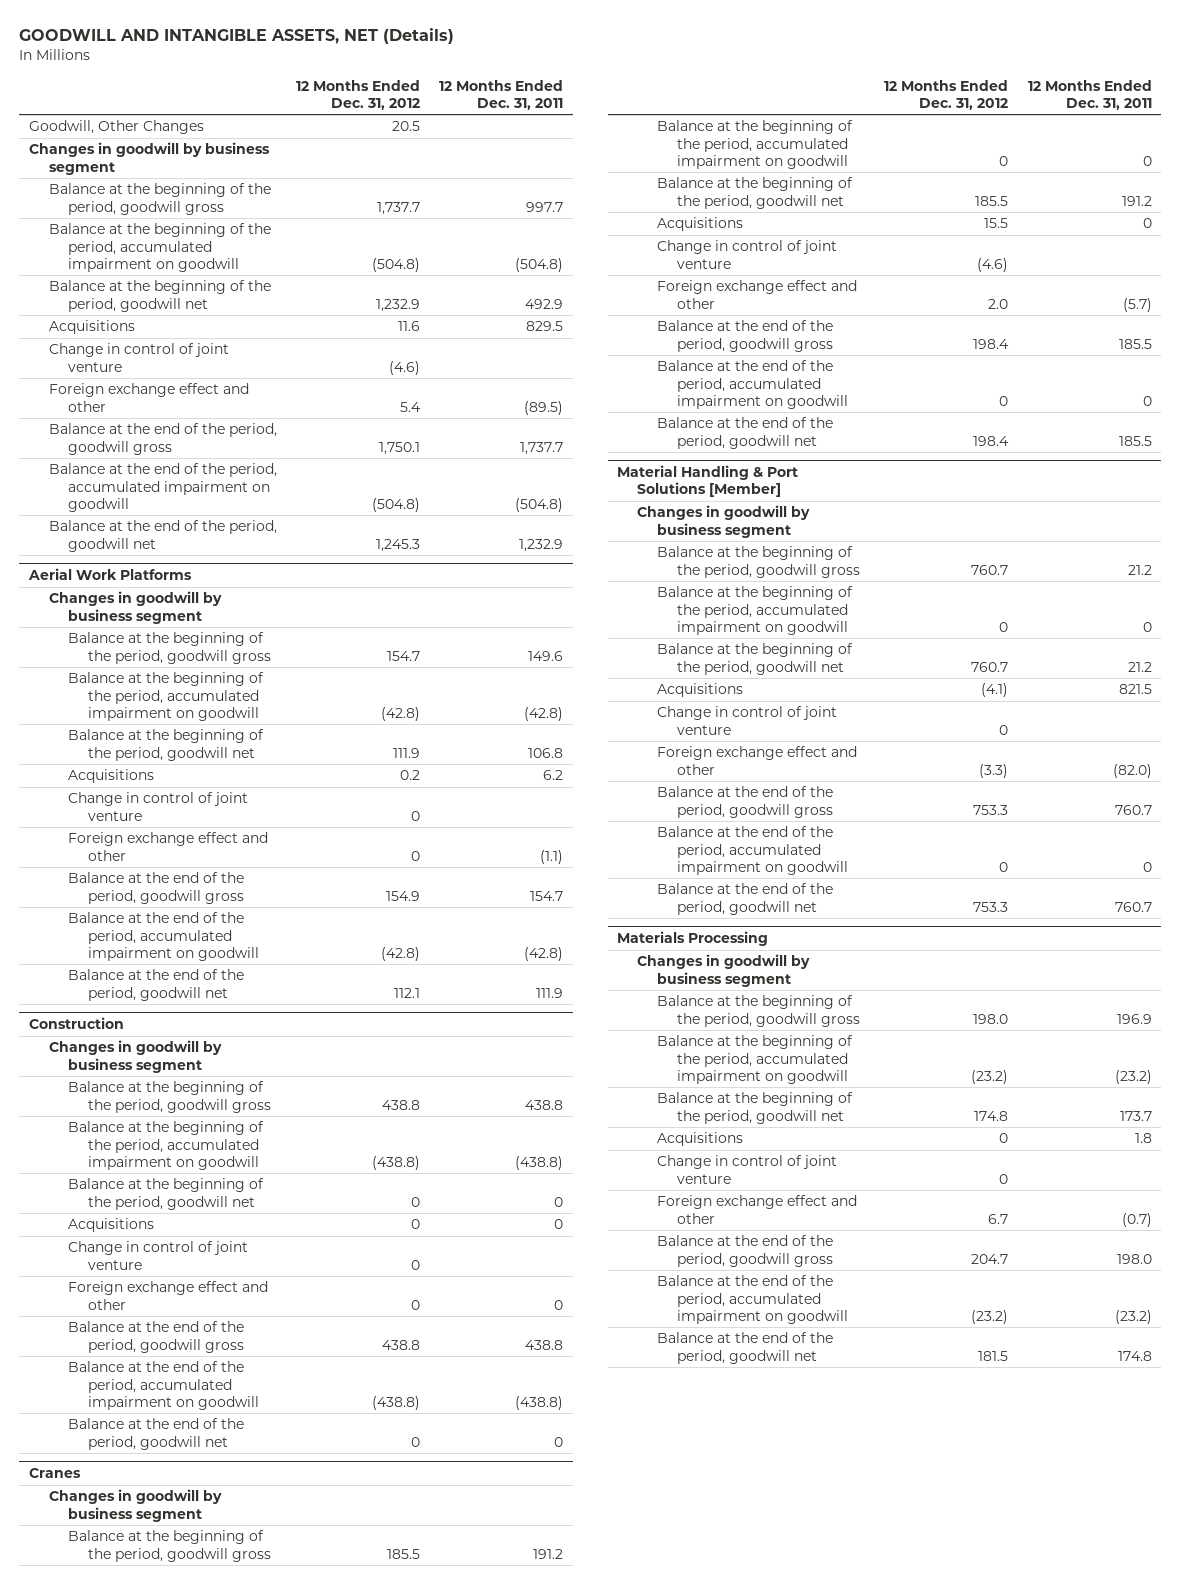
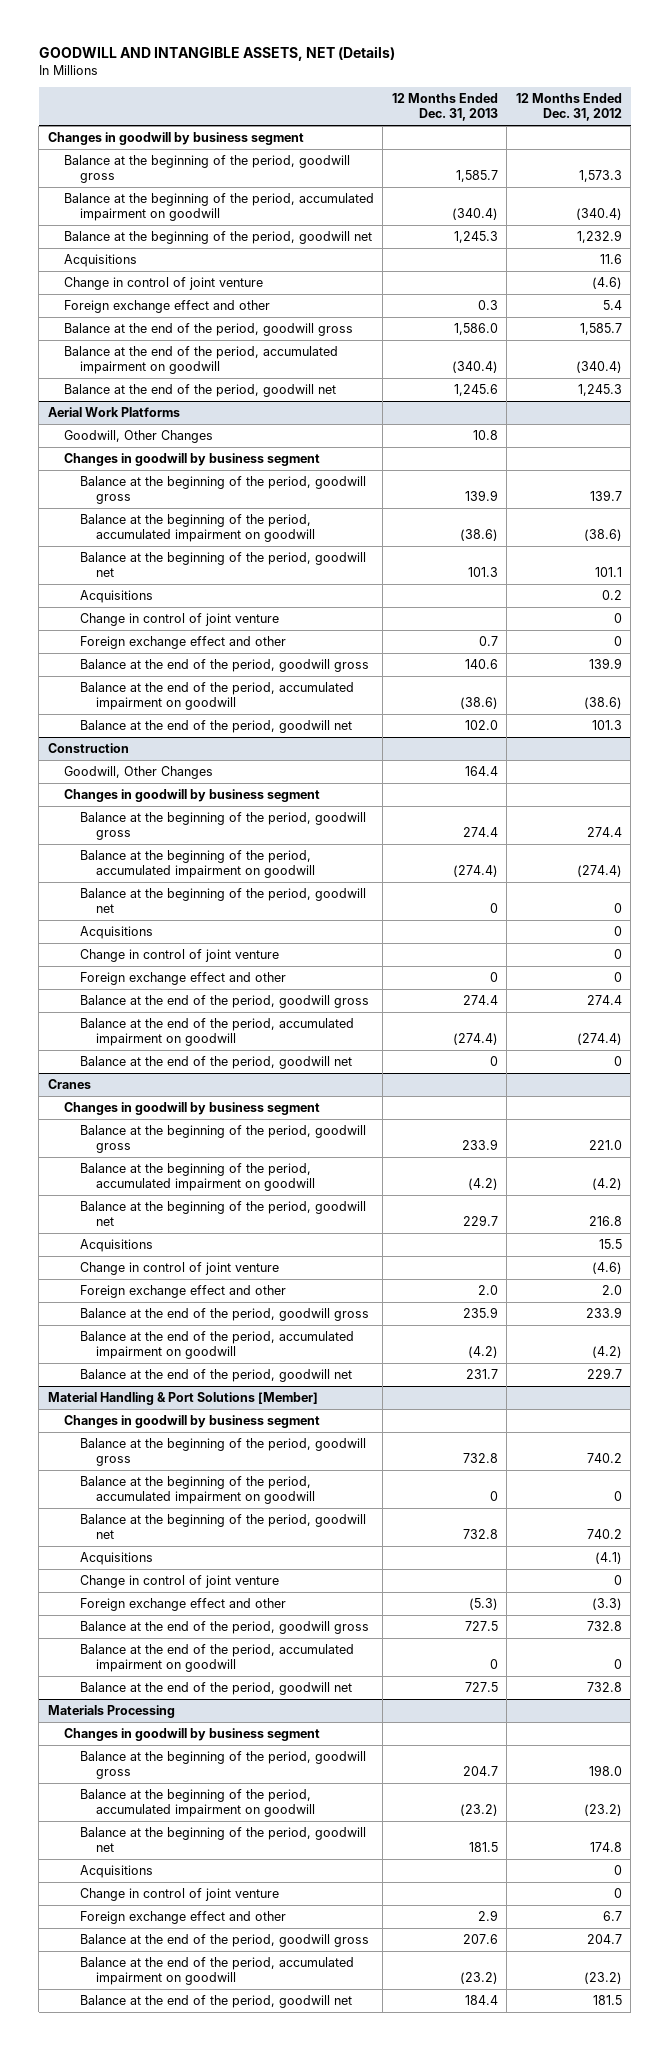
- | 12 Months Ended Dec. 31, 2012 | 12 Months Ended Dec. 31, 2011
+ | 12 Months Ended Dec. 31, 2013 | 12 Months Ended Dec. 31, 2012
- Goodwill, Other Changes | 20.5 |
- Balance at the beginning of the period, goodwill gross | 1,737.7 | 997.7
- Balance at the beginning of the period, accumulated impairment on goodwill | (504.8) | (504.8)
+ Balance at the beginning of the period, goodwill gross | 1,585.7 | 1,573.3
+ Balance at the beginning of the period, accumulated impairment on goodwill | (340.4) | (340.4)
- Balance at the end of the period, goodwill gross | 1,750.1 | 1,737.7
- Balance at the end of the period, accumulated impairment on goodwill | (504.8) | (504.8)
+ Balance at the end of the period, goodwill gross | 1,586.0 | 1,585.7
+ Balance at the end of the period, accumulated impairment on goodwill | (340.4) | (340.4)
@ Aerial Work Platforms
+ Goodwill, Other Changes | 10.8 |
- Balance at the beginning of the period, goodwill gross | 154.7 | 149.6
- Balance at the beginning of the period, accumulated impairment on goodwill | (42.8) | (42.8)
- Balance at the beginning of the period, goodwill net | 111.9 | 106.8
+ Balance at the beginning of the period, goodwill gross | 139.9 | 139.7
+ Balance at the beginning of the period, accumulated impairment on goodwill | (38.6) | (38.6)
+ Balance at the beginning of the period, goodwill net | 101.3 | 101.1
- Balance at the end of the period, goodwill gross | 154.9 | 154.7
- Balance at the end of the period, accumulated impairment on goodwill | (42.8) | (42.8)
- Balance at the end of the period, goodwill net | 112.1 | 111.9
+ Balance at the end of the period, goodwill gross | 140.6 | 139.9
+ Balance at the end of the period, accumulated impairment on goodwill | (38.6) | (38.6)
+ Balance at the end of the period, goodwill net | 102.0 | 101.3
@ Construction
+ Goodwill, Other Changes | 164.4 |
- Balance at the beginning of the period, goodwill gross | 438.8 | 438.8
- Balance at the beginning of the period, accumulated impairment on goodwill | (438.8) | (438.8)
+ Balance at the beginning of the period, goodwill gross | 274.4 | 274.4
+ Balance at the beginning of the period, accumulated impairment on goodwill | (274.4) | (274.4)
- Balance at the end of the period, goodwill gross | 438.8 | 438.8
- Balance at the end of the period, accumulated impairment on goodwill | (438.8) | (438.8)
+ Balance at the end of the period, goodwill gross | 274.4 | 274.4
+ Balance at the end of the period, accumulated impairment on goodwill | (274.4) | (274.4)
@ Cranes
- Balance at the beginning of the period, goodwill gross | 185.5 | 191.2
- Balance at the beginning of the period, accumulated impairment on goodwill | 0 | 0
- Balance at the beginning of the period, goodwill net | 185.5 | 191.2
+ Balance at the beginning of the period, goodwill gross | 233.9 | 221.0
+ Balance at the beginning of the period, accumulated impairment on goodwill | (4.2) | (4.2)
+ Balance at the beginning of the period, goodwill net | 229.7 | 216.8
- Balance at the end of the period, goodwill gross | 198.4 | 185.5
- Balance at the end of the period, accumulated impairment on goodwill | 0 | 0
- Balance at the end of the period, goodwill net | 198.4 | 185.5
+ Balance at the end of the period, goodwill gross | 235.9 | 233.9
+ Balance at the end of the period, accumulated impairment on goodwill | (4.2) | (4.2)
+ Balance at the end of the period, goodwill net | 231.7 | 229.7
@ Material Handling & Port Solutions [Member]
- Balance at the beginning of the period, goodwill gross | 760.7 | 21.2
+ Balance at the beginning of the period, goodwill gross | 732.8 | 740.2
- Balance at the beginning of the period, goodwill net | 760.7 | 21.2
+ Balance at the beginning of the period, goodwill net | 732.8 | 740.2
- Balance at the end of the period, goodwill gross | 753.3 | 760.7
+ Balance at the end of the period, goodwill gross | 727.5 | 732.8
- Balance at the end of the period, goodwill net | 753.3 | 760.7
+ Balance at the end of the period, goodwill net | 727.5 | 732.8

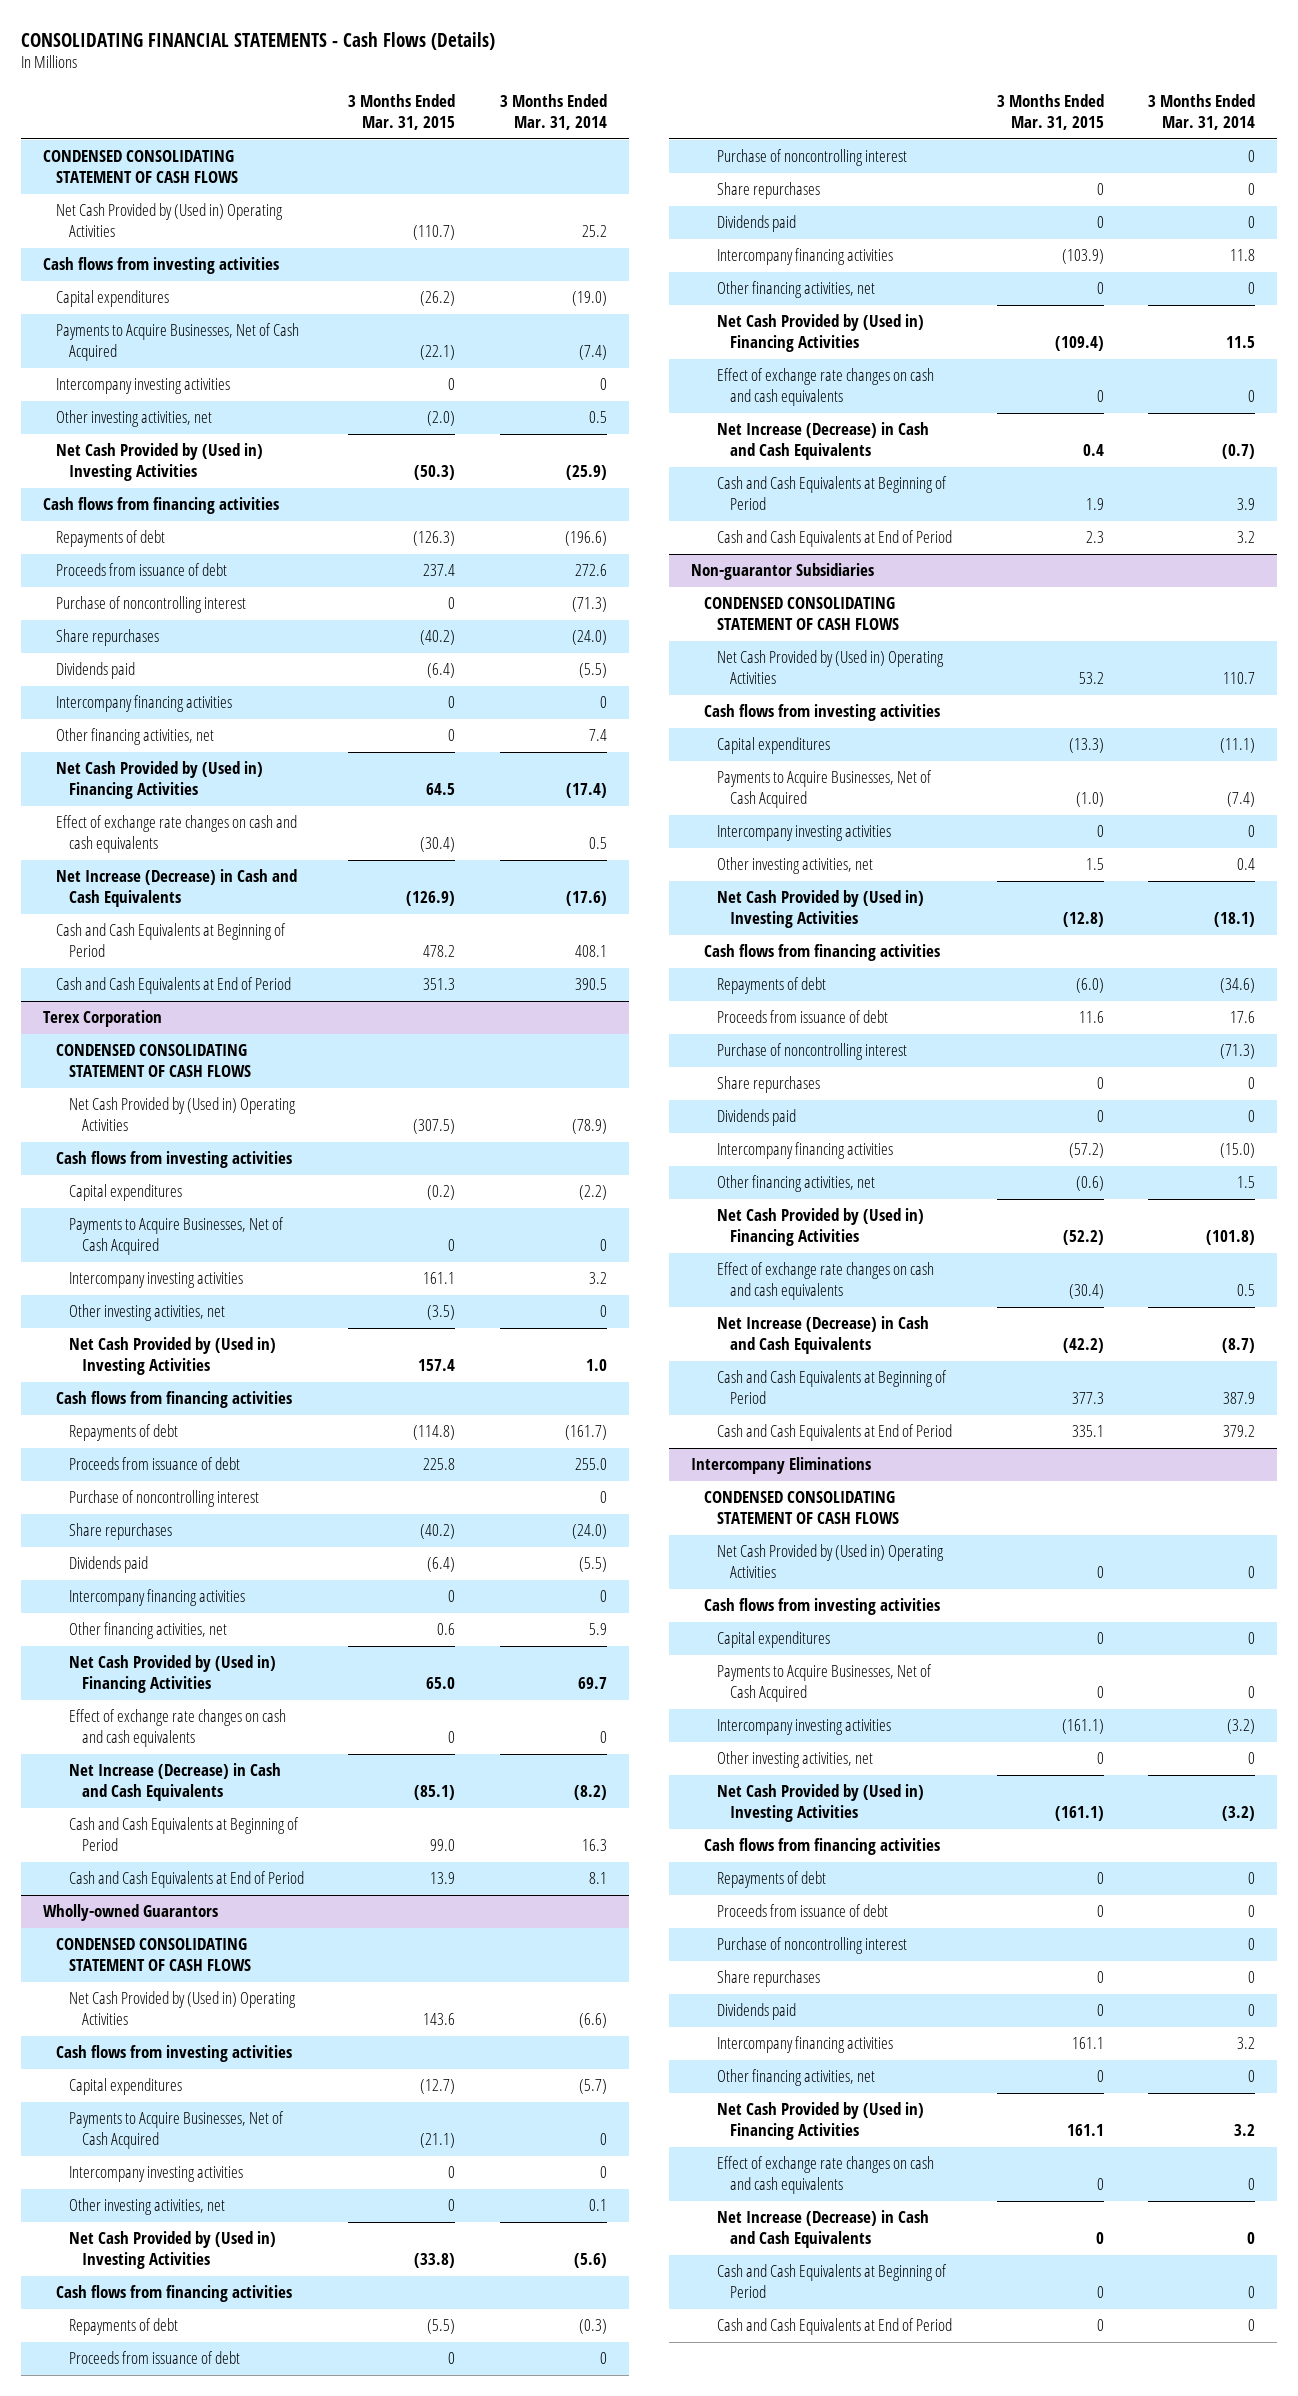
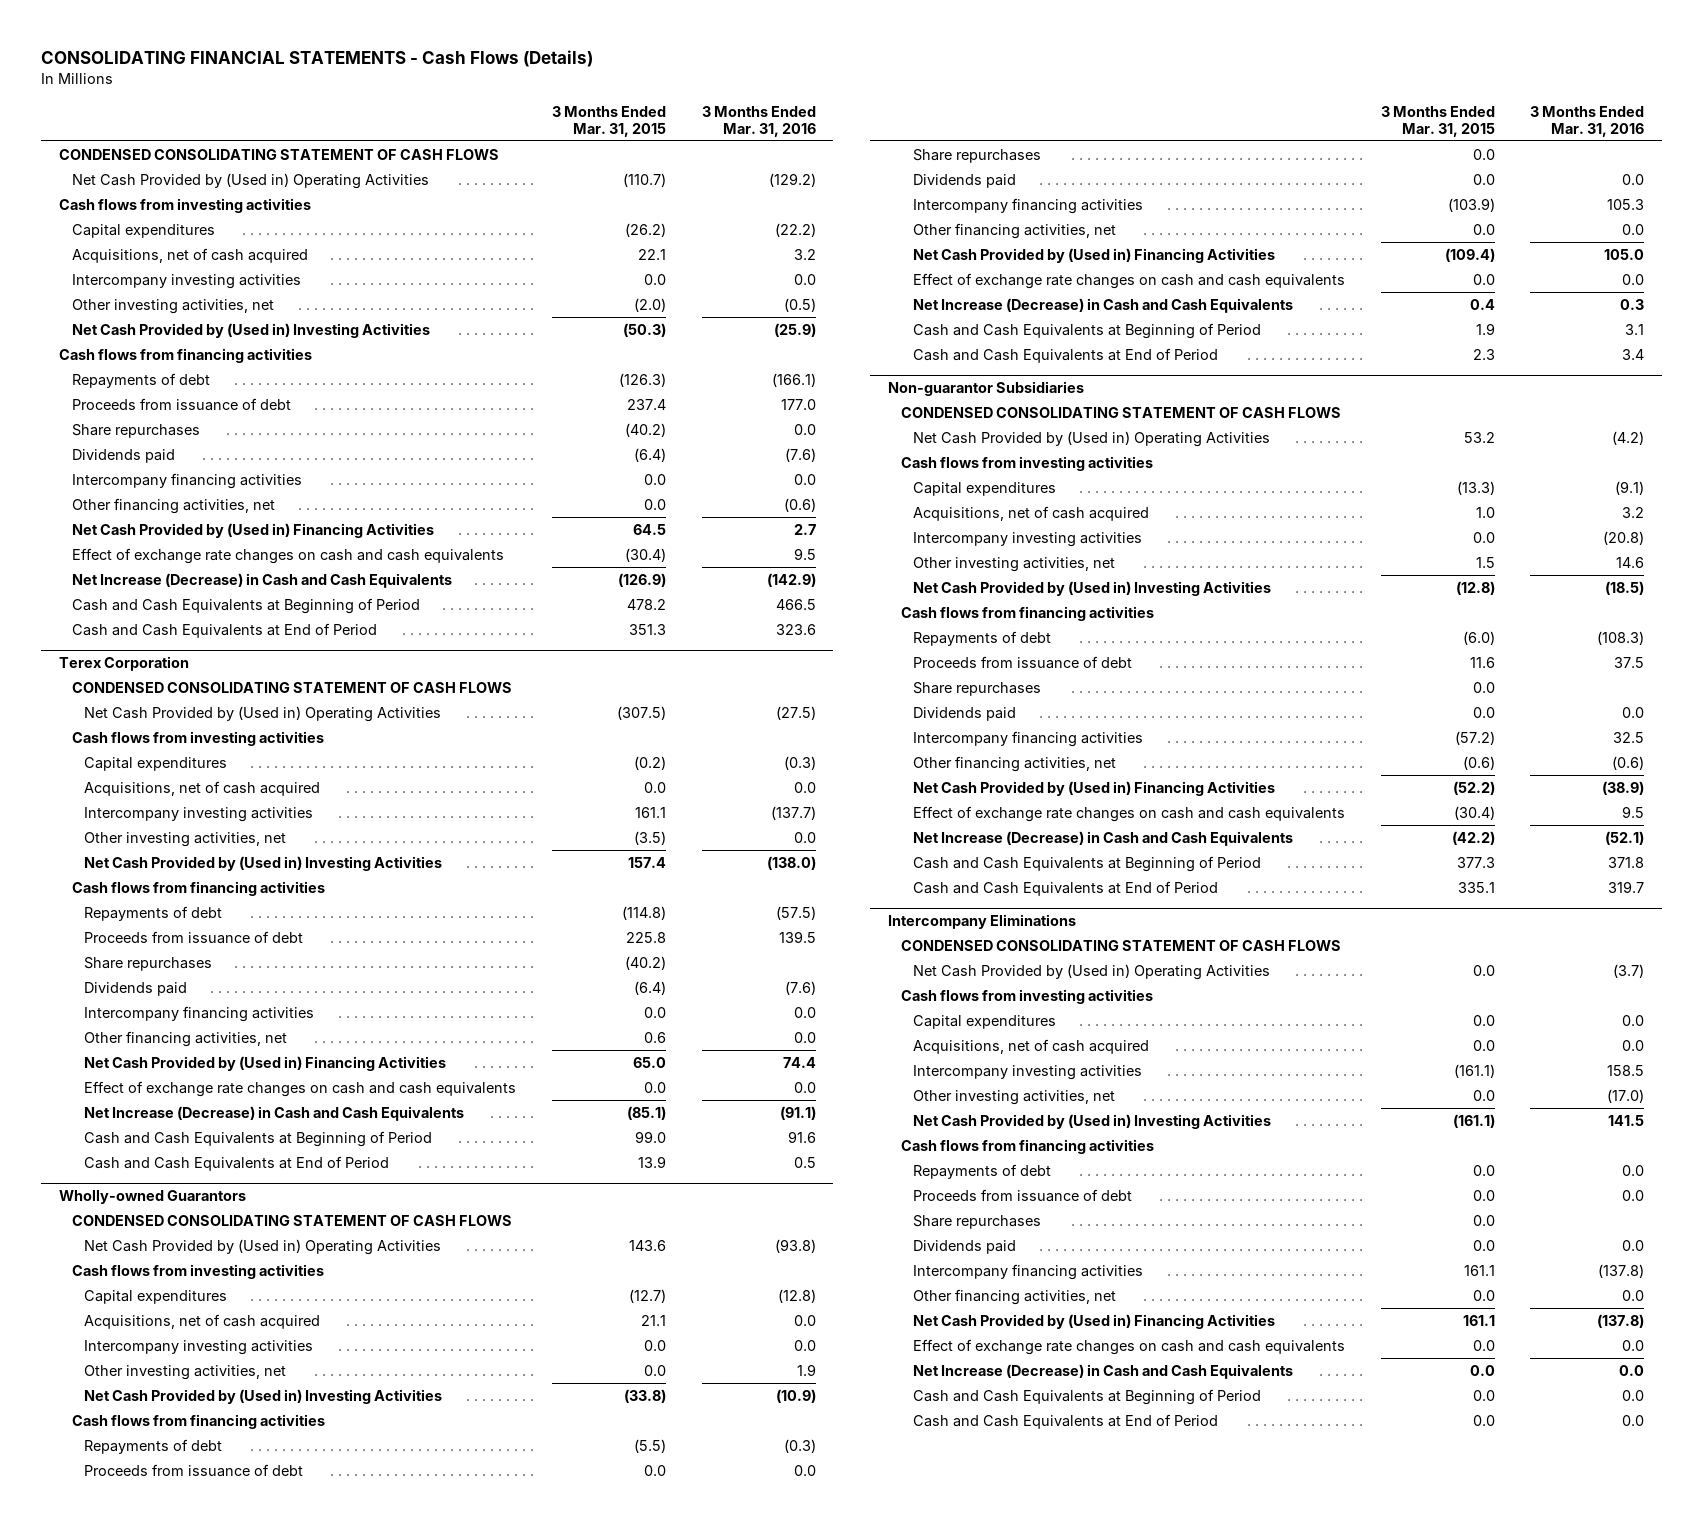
- | 3 Months Ended Mar. 31, 2015 | 3 Months Ended Mar. 31, 2014
+ | 3 Months Ended Mar. 31, 2015 | 3 Months Ended Mar. 31, 2016
- Payments to Acquire Businesses, Net of Cash Acquired | (22.1) | (7.4)
- Intercompany investing activities | 0 | 0
+ Acquisitions, net of cash acquired | 22.1 | 3.2
+ Intercompany investing activities | 0.0 | 0.0
- Purchase of noncontrolling interest | 0 | (71.3)
- Intercompany financing activities | 0 | 0
- Other financing activities, net | 0 | 7.4
+ Intercompany financing activities | 0.0 | 0.0
+ Other financing activities, net | 0.0 | (0.6)
@ Terex Corporation
- Payments to Acquire Businesses, Net of Cash Acquired | 0 | 0
+ Acquisitions, net of cash acquired | 0.0 | 0.0
- Purchase of noncontrolling interest | | 0
- Intercompany financing activities | 0 | 0
+ Intercompany financing activities | 0.0 | 0.0
- Effect of exchange rate changes on cash and cash equivalents | 0 | 0
+ Effect of exchange rate changes on cash and cash equivalents | 0.0 | 0.0
@ Wholly-owned Guarantors
- Payments to Acquire Businesses, Net of Cash Acquired | (21.1) | 0
- Intercompany investing activities | 0 | 0
- Other investing activities, net | 0 | 0.1
+ Acquisitions, net of cash acquired | 21.1 | 0.0
+ Intercompany investing activities | 0.0 | 0.0
+ Other investing activities, net | 0.0 | 1.9
- Proceeds from issuance of debt | 0 | 0
- Purchase of noncontrolling interest | | 0
- Share repurchases | 0 | 0
- Dividends paid | 0 | 0
+ Proceeds from issuance of debt | 0.0 | 0.0
+ Share repurchases | 0.0 |
+ Dividends paid | 0.0 | 0.0
- Other financing activities, net | 0 | 0
+ Other financing activities, net | 0.0 | 0.0
- Effect of exchange rate changes on cash and cash equivalents | 0 | 0
+ Effect of exchange rate changes on cash and cash equivalents | 0.0 | 0.0
@ Non-guarantor Subsidiaries
- Payments to Acquire Businesses, Net of Cash Acquired | (1.0) | (7.4)
- Intercompany investing activities | 0 | 0
+ Acquisitions, net of cash acquired | 1.0 | 3.2
+ Intercompany investing activities | 0.0 | (20.8)
- Purchase of noncontrolling interest | | (71.3)
- Share repurchases | 0 | 0
- Dividends paid | 0 | 0
+ Share repurchases | 0.0 |
+ Dividends paid | 0.0 | 0.0
@ Intercompany Eliminations
- Net Cash Provided by (Used in) Operating Activities | 0 | 0
+ Net Cash Provided by (Used in) Operating Activities | 0.0 | (3.7)
- Capital expenditures | 0 | 0
- Payments to Acquire Businesses, Net of Cash Acquired | 0 | 0
+ Capital expenditures | 0.0 | 0.0
+ Acquisitions, net of cash acquired | 0.0 | 0.0
- Other investing activities, net | 0 | 0
+ Other investing activities, net | 0.0 | (17.0)
- Repayments of debt | 0 | 0
- Proceeds from issuance of debt | 0 | 0
- Purchase of noncontrolling interest | | 0
- Share repurchases | 0 | 0
- Dividends paid | 0 | 0
+ Repayments of debt | 0.0 | 0.0
+ Proceeds from issuance of debt | 0.0 | 0.0
+ Share repurchases | 0.0 |
+ Dividends paid | 0.0 | 0.0
- Other financing activities, net | 0 | 0
+ Other financing activities, net | 0.0 | 0.0
- Effect of exchange rate changes on cash and cash equivalents | 0 | 0
- Net Increase (Decrease) in Cash and Cash Equivalents | 0 | 0
- Cash and Cash Equivalents at Beginning of Period | 0 | 0
- Cash and Cash Equivalents at End of Period | 0 | 0
+ Effect of exchange rate changes on cash and cash equivalents | 0.0 | 0.0
+ Net Increase (Decrease) in Cash and Cash Equivalents | 0.0 | 0.0
+ Cash and Cash Equivalents at Beginning of Period | 0.0 | 0.0
+ Cash and Cash Equivalents at End of Period | 0.0 | 0.0

